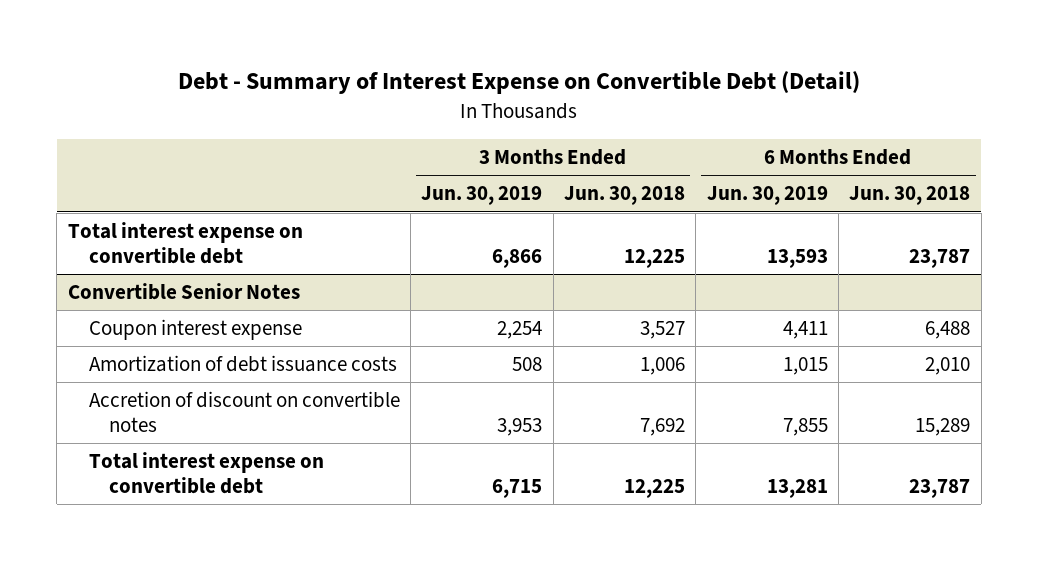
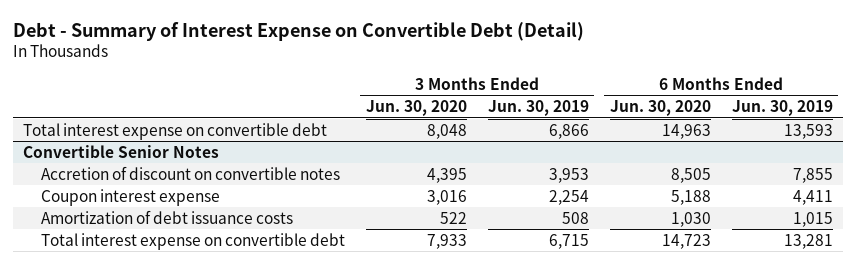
- | 3 Months Ended Jun. 30, 2019 | 3 Months Ended Jun. 30, 2018 | 6 Months Ended Jun. 30, 2019 | 6 Months Ended Jun. 30, 2018
+ | 3 Months Ended Jun. 30, 2020 | 3 Months Ended Jun. 30, 2019 | 6 Months Ended Jun. 30, 2020 | 6 Months Ended Jun. 30, 2019
@ Convertible Senior Notes
moved up: Accretion of discount on convertible notes | 4,395 | 3,953 | 8,505 | 7,855

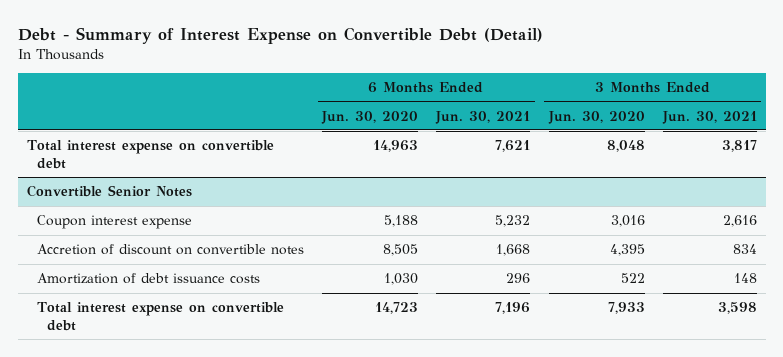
- | 3 Months Ended Jun. 30, 2020 | 3 Months Ended Jun. 30, 2019 | 6 Months Ended Jun. 30, 2020 | 6 Months Ended Jun. 30, 2019
+ | 6 Months Ended Jun. 30, 2020 | 6 Months Ended Jun. 30, 2021 | 3 Months Ended Jun. 30, 2020 | 3 Months Ended Jun. 30, 2021
@ Convertible Senior Notes
moved down: Accretion of discount on convertible notes | 8,505 | 1,668 | 4,395 | 834

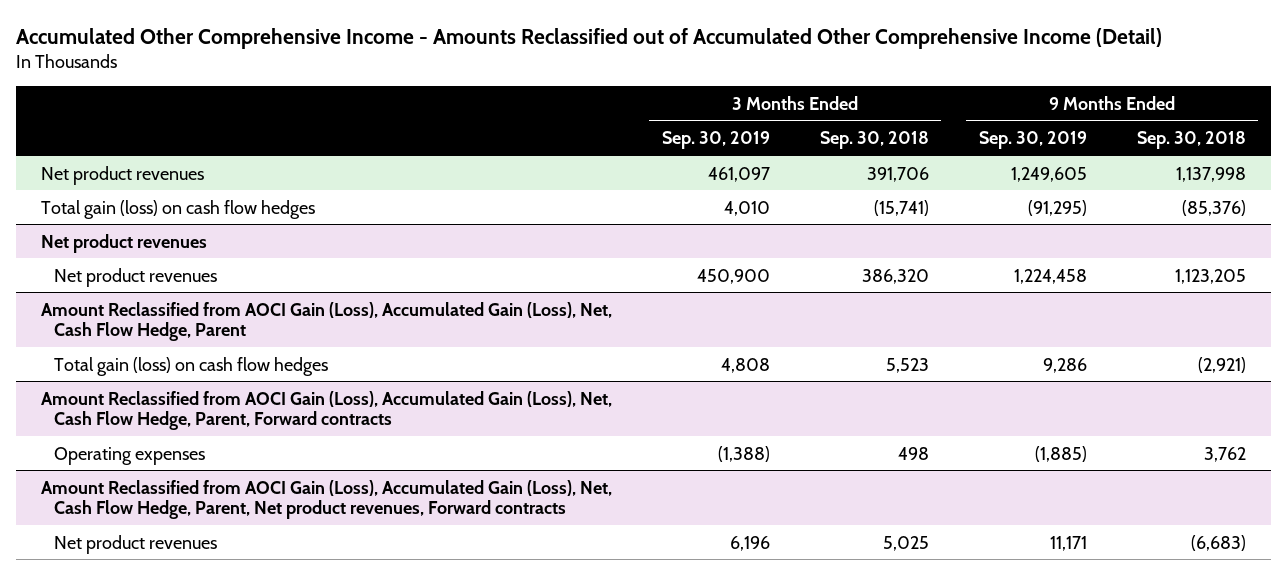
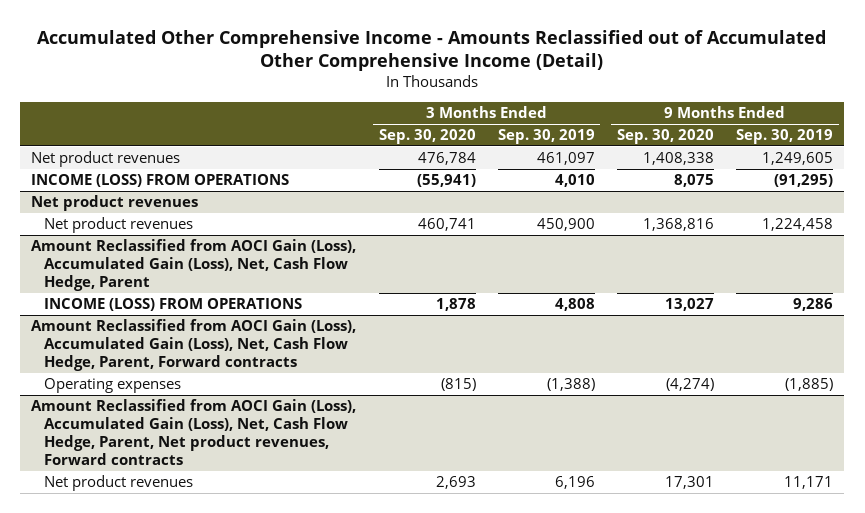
- | 3 Months Ended Sep. 30, 2019 | 3 Months Ended Sep. 30, 2018 | 9 Months Ended Sep. 30, 2019 | 9 Months Ended Sep. 30, 2018
+ | 3 Months Ended Sep. 30, 2020 | 3 Months Ended Sep. 30, 2019 | 9 Months Ended Sep. 30, 2020 | 9 Months Ended Sep. 30, 2019
- Total gain (loss) on cash flow hedges | 4,010 | (15,741) | (91,295) | (85,376)
+ INCOME (LOSS) FROM OPERATIONS | (55,941) | 4,010 | 8,075 | (91,295)
@ Amount Reclassified from AOCI Gain (Loss), Accumulated Gain (Loss), Net, Cash Flow Hedge, Parent
- Total gain (loss) on cash flow hedges | 4,808 | 5,523 | 9,286 | (2,921)
+ INCOME (LOSS) FROM OPERATIONS | 1,878 | 4,808 | 13,027 | 9,286

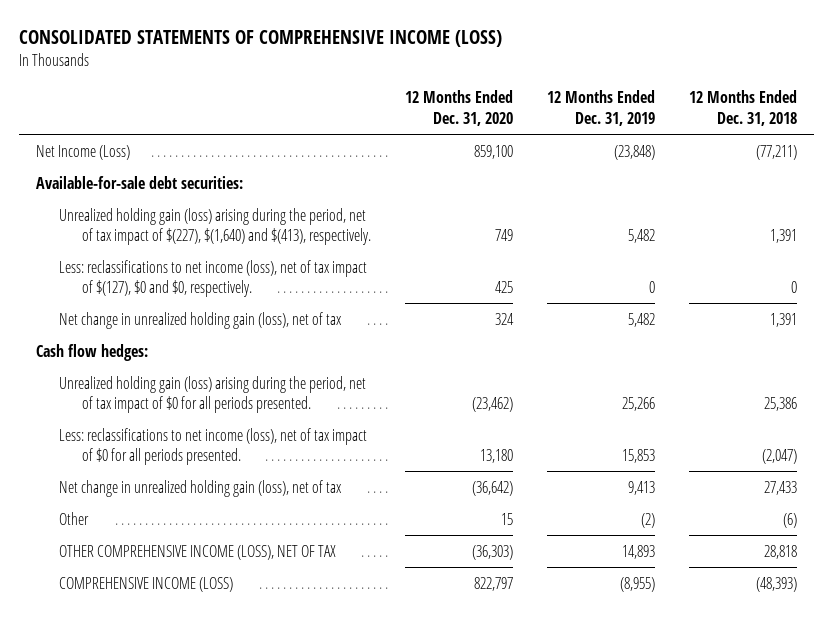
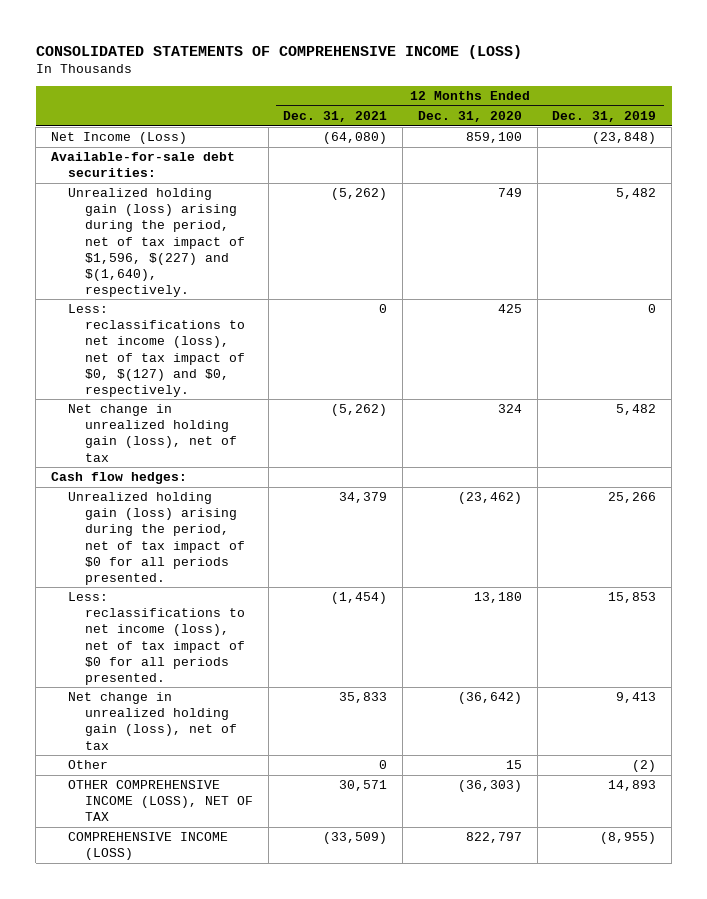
- | 12 Months Ended Dec. 31, 2020 | 12 Months Ended Dec. 31, 2019 | 12 Months Ended Dec. 31, 2018
+ | 12 Months Ended Dec. 31, 2021 | 12 Months Ended Dec. 31, 2020 | 12 Months Ended Dec. 31, 2019
- Unrealized holding gain (loss) arising during the period, net of tax impact of $(227), $(1,640) and $(413), respectively. | 749 | 5,482 | 1,391
- Less: reclassifications to net income (loss), net of tax impact of $(127), $0 and $0, respectively. | 425 | 0 | 0
+ Unrealized holding gain (loss) arising during the period, net of tax impact of $1,596, $(227) and $(1,640), respectively. | (5,262) | 749 | 5,482
+ Less: reclassifications to net income (loss), net of tax impact of $0, $(127) and $0, respectively. | 0 | 425 | 0

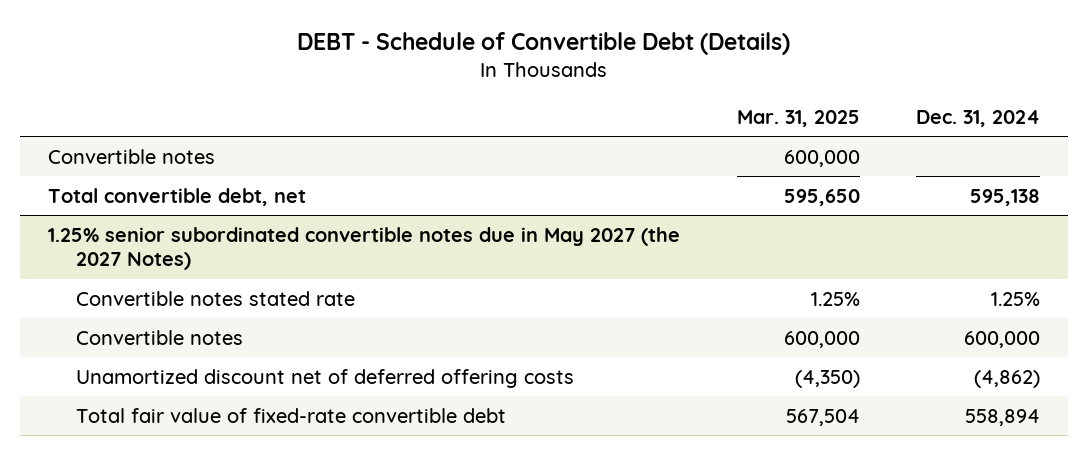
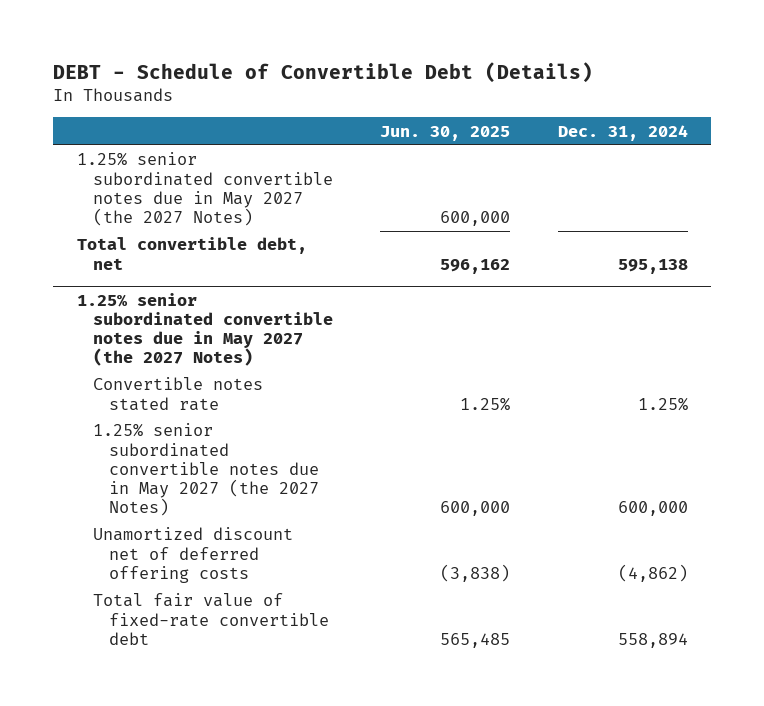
- | Mar. 31, 2025 | Dec. 31, 2024
+ | Jun. 30, 2025 | Dec. 31, 2024
- Convertible notes | 600,000 |
+ 1.25% senior subordinated convertible notes due in May 2027 (the 2027 Notes) | 600,000 |
@ 1.25% senior subordinated convertible notes due in May 2027 (the 2027 Notes)
- Convertible notes | 600,000 | 600,000
+ 1.25% senior subordinated convertible notes due in May 2027 (the 2027 Notes) | 600,000 | 600,000

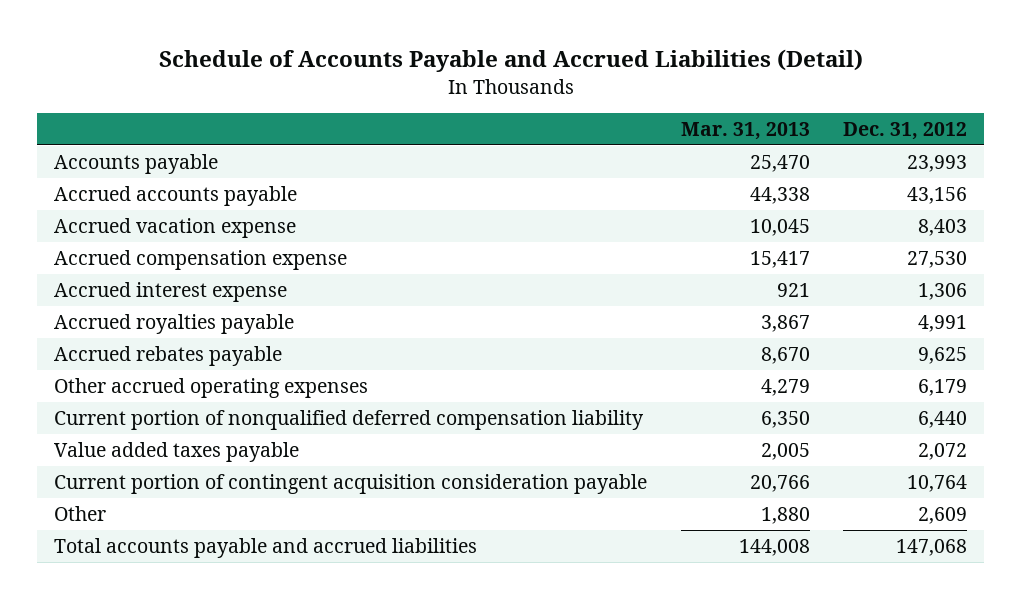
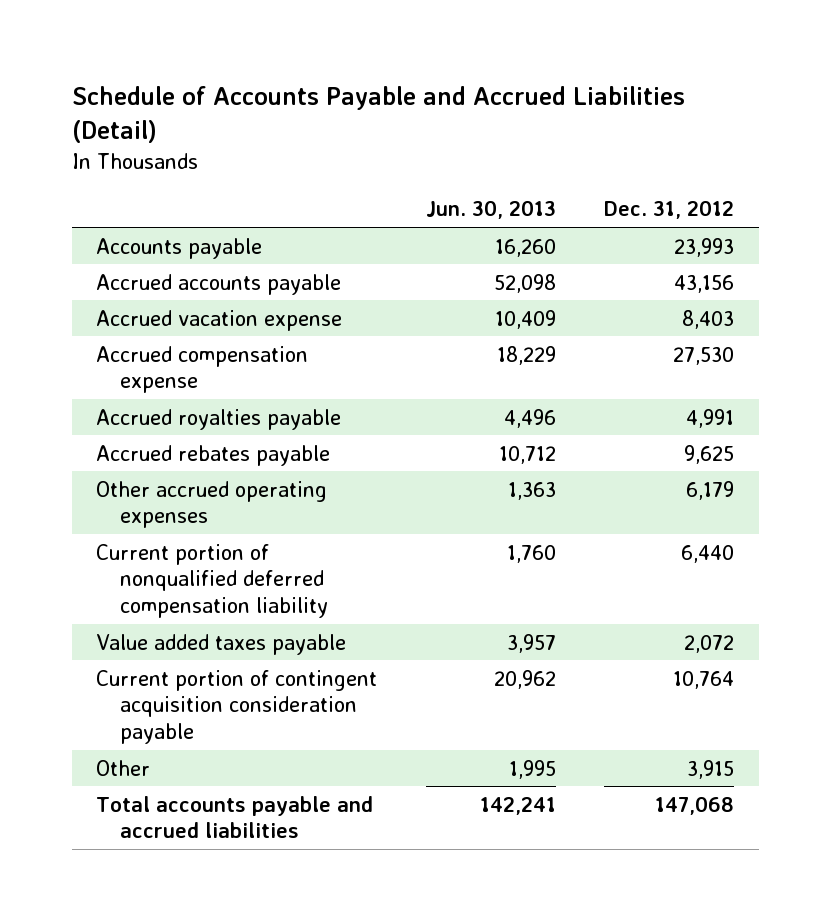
- | Mar. 31, 2013 | Dec. 31, 2012
+ | Jun. 30, 2013 | Dec. 31, 2012
- Accrued interest expense | 921 | 1,306
- Other | 1,880 | 2,609
+ Other | 1,995 | 3,915

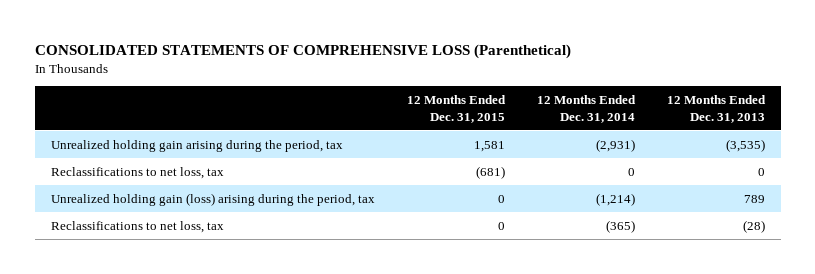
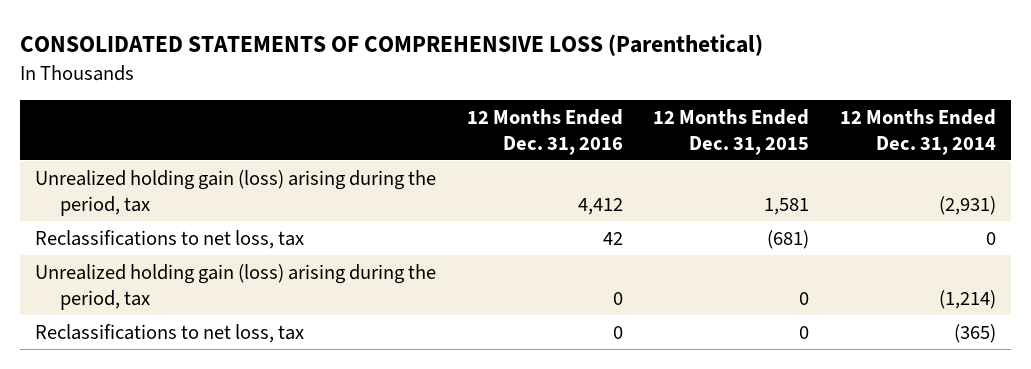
- | 12 Months Ended Dec. 31, 2015 | 12 Months Ended Dec. 31, 2014 | 12 Months Ended Dec. 31, 2013
+ | 12 Months Ended Dec. 31, 2016 | 12 Months Ended Dec. 31, 2015 | 12 Months Ended Dec. 31, 2014
- Unrealized holding gain arising during the period, tax | 1,581 | (2,931) | (3,535)
+ Unrealized holding gain (loss) arising during the period, tax | 4,412 | 1,581 | (2,931)

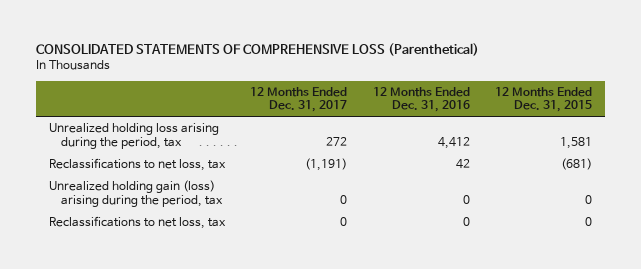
- | 12 Months Ended Dec. 31, 2016 | 12 Months Ended Dec. 31, 2015 | 12 Months Ended Dec. 31, 2014
+ | 12 Months Ended Dec. 31, 2017 | 12 Months Ended Dec. 31, 2016 | 12 Months Ended Dec. 31, 2015
- Unrealized holding gain (loss) arising during the period, tax | 4,412 | 1,581 | (2,931)
+ Unrealized holding loss arising during the period, tax | 272 | 4,412 | 1,581

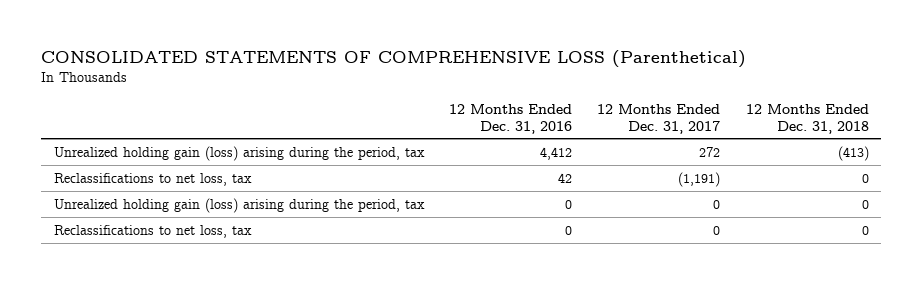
- | 12 Months Ended Dec. 31, 2017 | 12 Months Ended Dec. 31, 2016 | 12 Months Ended Dec. 31, 2015
+ | 12 Months Ended Dec. 31, 2016 | 12 Months Ended Dec. 31, 2017 | 12 Months Ended Dec. 31, 2018
- Unrealized holding loss arising during the period, tax | 272 | 4,412 | 1,581
+ Unrealized holding gain (loss) arising during the period, tax | 4,412 | 272 | (413)

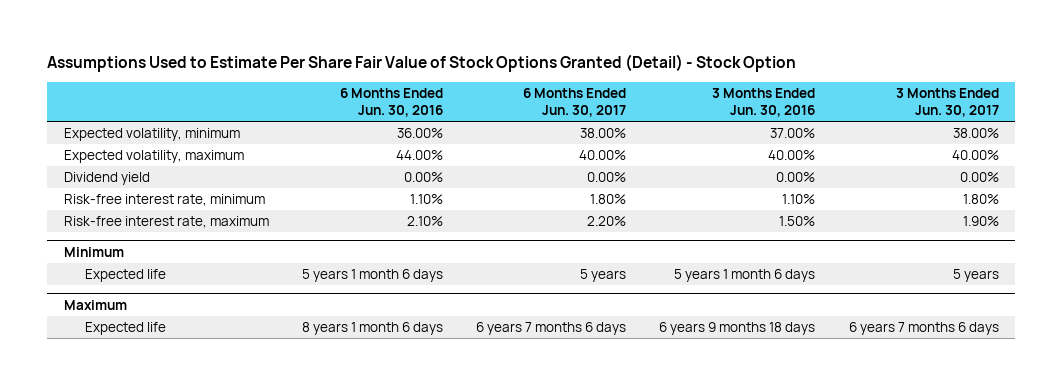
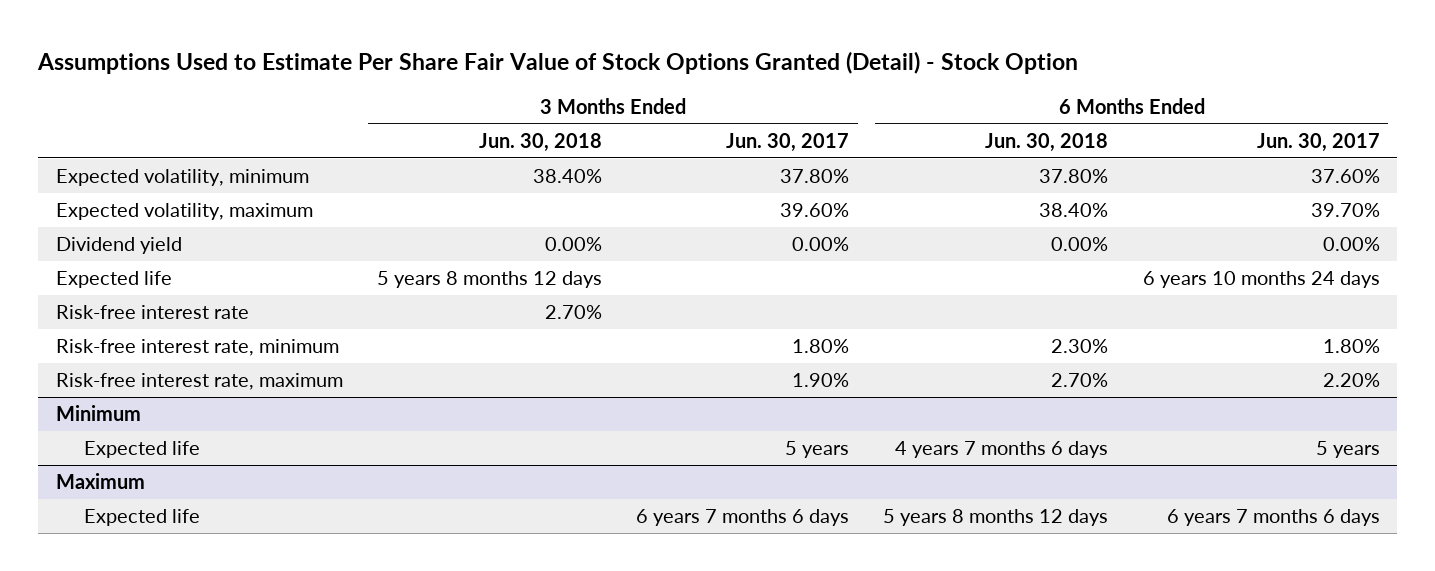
- | 6 Months Ended Jun. 30, 2016 | 6 Months Ended Jun. 30, 2017 | 3 Months Ended Jun. 30, 2016 | 3 Months Ended Jun. 30, 2017
+ | 3 Months Ended Jun. 30, 2018 | 3 Months Ended Jun. 30, 2017 | 6 Months Ended Jun. 30, 2018 | 6 Months Ended Jun. 30, 2017
- Expected volatility, minimum | 36.00% | 38.00% | 37.00% | 38.00%
- Expected volatility, maximum | 44.00% | 40.00% | 40.00% | 40.00%
+ Expected volatility, minimum | 38.40% | 37.80% | 37.80% | 37.60%
+ Expected volatility, maximum | | 39.60% | 38.40% | 39.70%
+ Expected life | 5 years 8 months 12 days | | | 6 years 10 months 24 days
+ Risk-free interest rate | 2.70% | | |

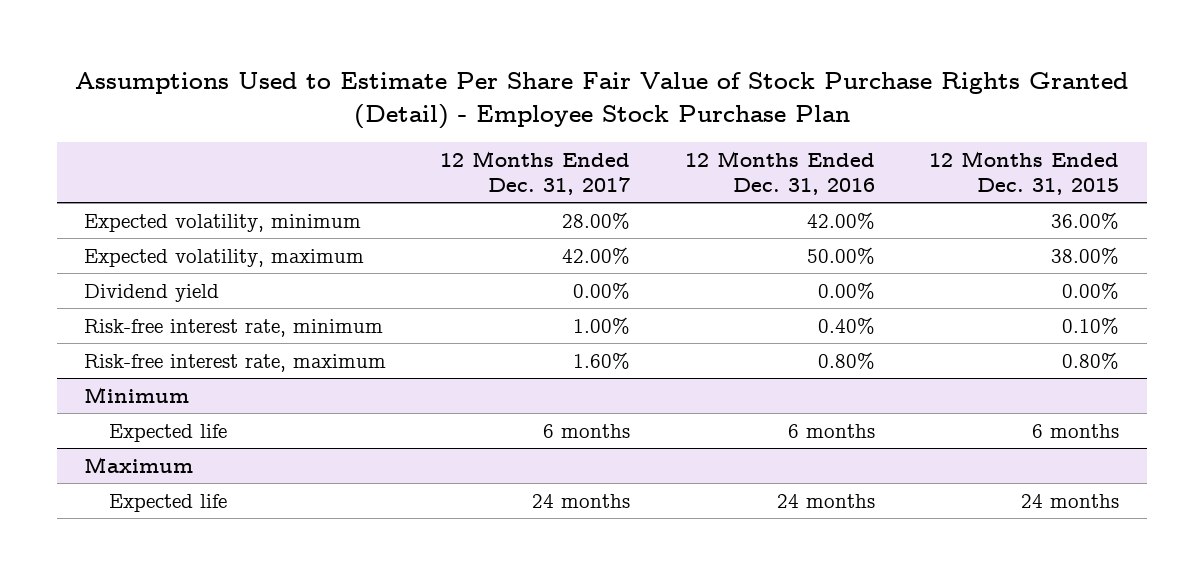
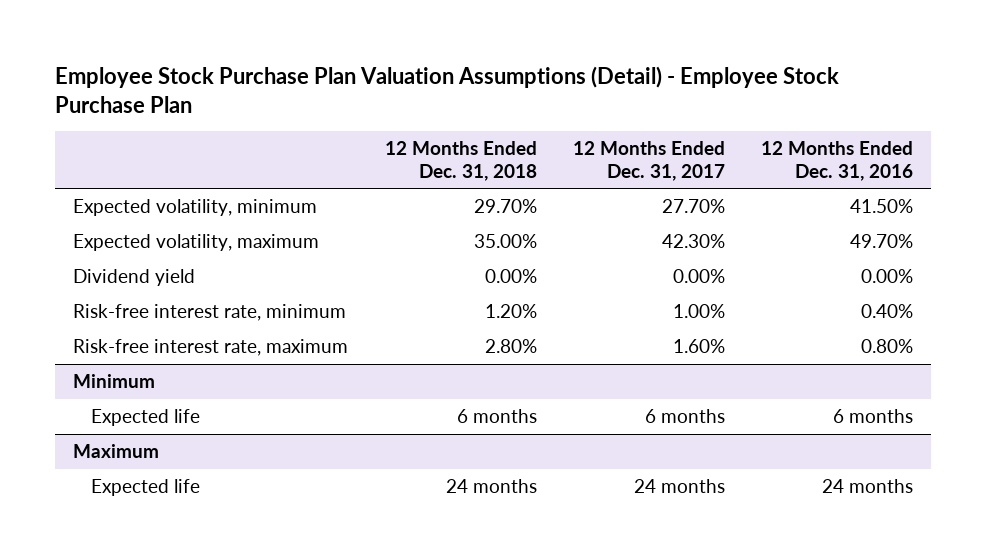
- Assumptions Used to Estimate Per Share Fair Value of Stock Purchase Rights Granted (Detail) - Employee Stock Purchase Plan
+ Employee Stock Purchase Plan Valuation Assumptions (Detail) - Employee Stock Purchase Plan
- | 12 Months Ended Dec. 31, 2017 | 12 Months Ended Dec. 31, 2016 | 12 Months Ended Dec. 31, 2015
+ | 12 Months Ended Dec. 31, 2018 | 12 Months Ended Dec. 31, 2017 | 12 Months Ended Dec. 31, 2016
- Expected volatility, minimum | 28.00% | 42.00% | 36.00%
- Expected volatility, maximum | 42.00% | 50.00% | 38.00%
+ Expected volatility, minimum | 29.70% | 27.70% | 41.50%
+ Expected volatility, maximum | 35.00% | 42.30% | 49.70%

